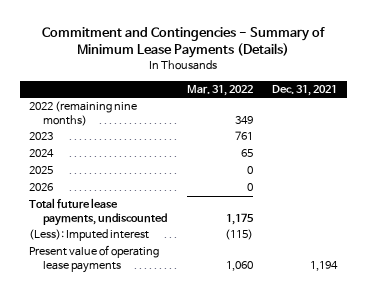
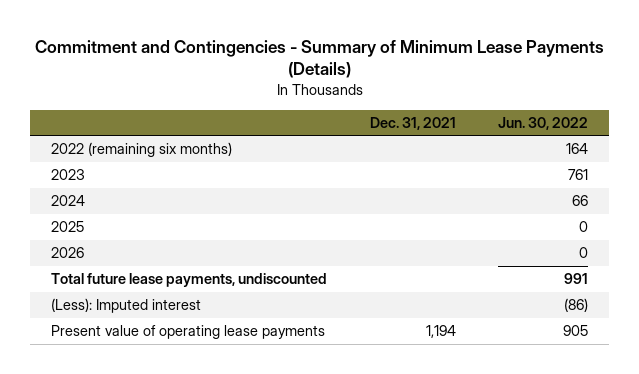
- | Mar. 31, 2022 | Dec. 31, 2021
+ | Dec. 31, 2021 | Jun. 30, 2022
- 2022 (remaining nine months) | 349 |
+ 2022 (remaining six months) | | 164

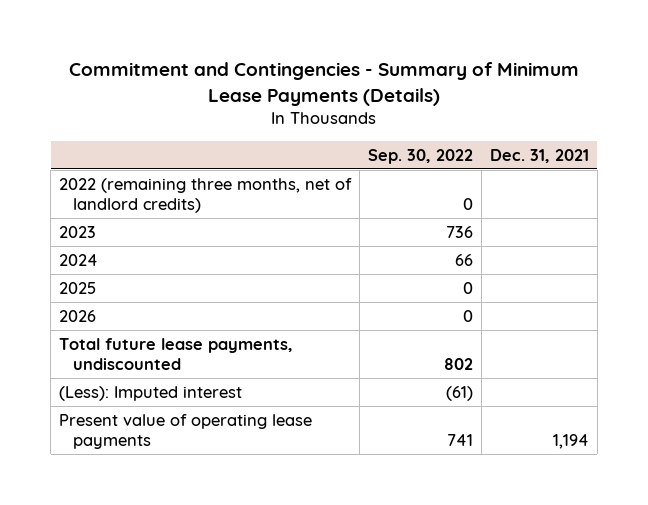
- | Dec. 31, 2021 | Jun. 30, 2022
+ | Sep. 30, 2022 | Dec. 31, 2021
- 2022 (remaining six months) | | 164
+ 2022 (remaining three months, net of landlord credits) | 0 |

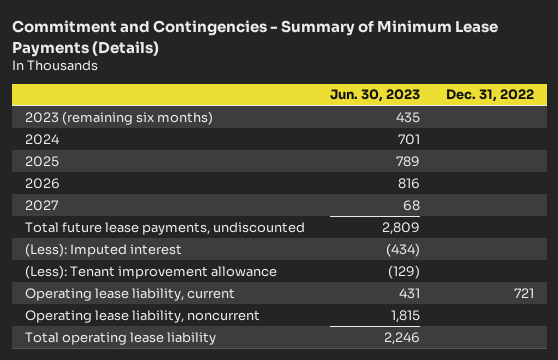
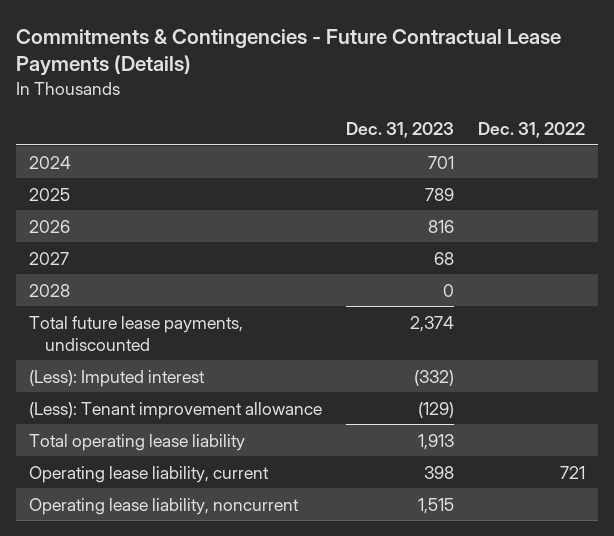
- Commitment and Contingencies - Summary of Minimum Lease Payments (Details)
+ Commitments & Contingencies - Future Contractual Lease Payments (Details)
- | Jun. 30, 2023 | Dec. 31, 2022
+ | Dec. 31, 2023 | Dec. 31, 2022
- 2023 (remaining six months) | 435 |
+ 2028 | 0 |
moved up: Total operating lease liability | 1,913 |

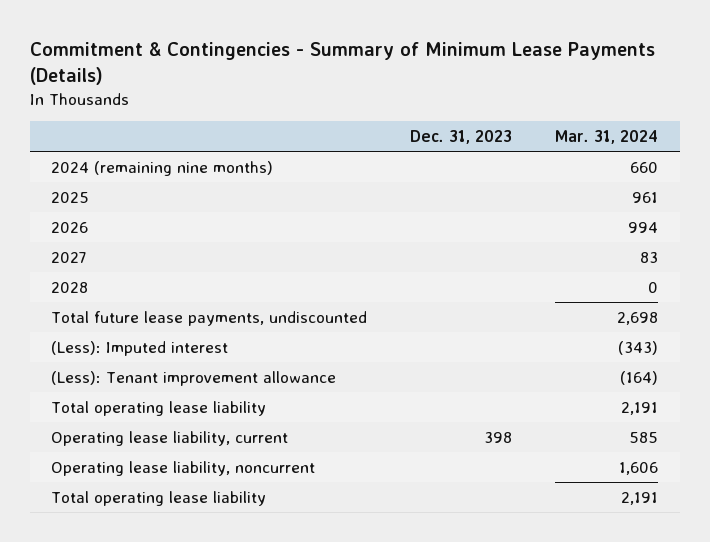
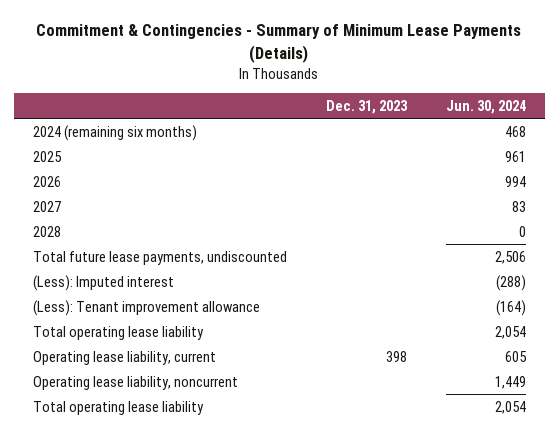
- | Dec. 31, 2023 | Mar. 31, 2024
+ | Dec. 31, 2023 | Jun. 30, 2024
- 2024 (remaining nine months) | | 660
+ 2024 (remaining six months) | | 468

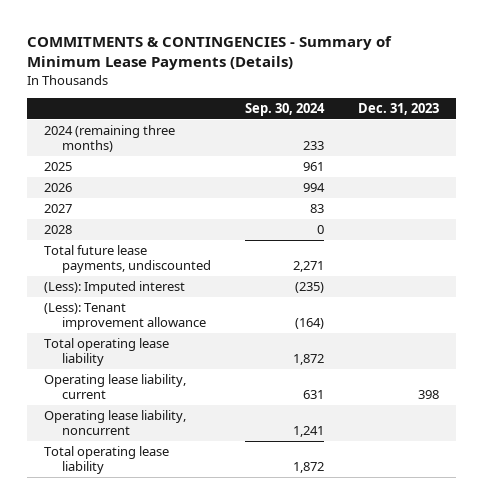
- Commitment & Contingencies - Summary of Minimum Lease Payments (Details)
+ COMMITMENTS & CONTINGENCIES - Summary of Minimum Lease Payments (Details)
- | Dec. 31, 2023 | Jun. 30, 2024
+ | Sep. 30, 2024 | Dec. 31, 2023
- 2024 (remaining six months) | | 468
+ 2024 (remaining three months) | 233 |

